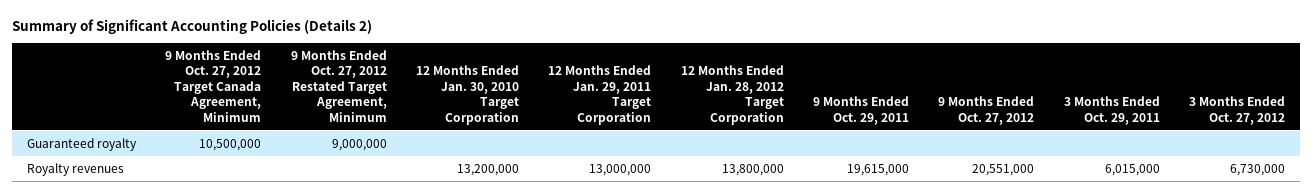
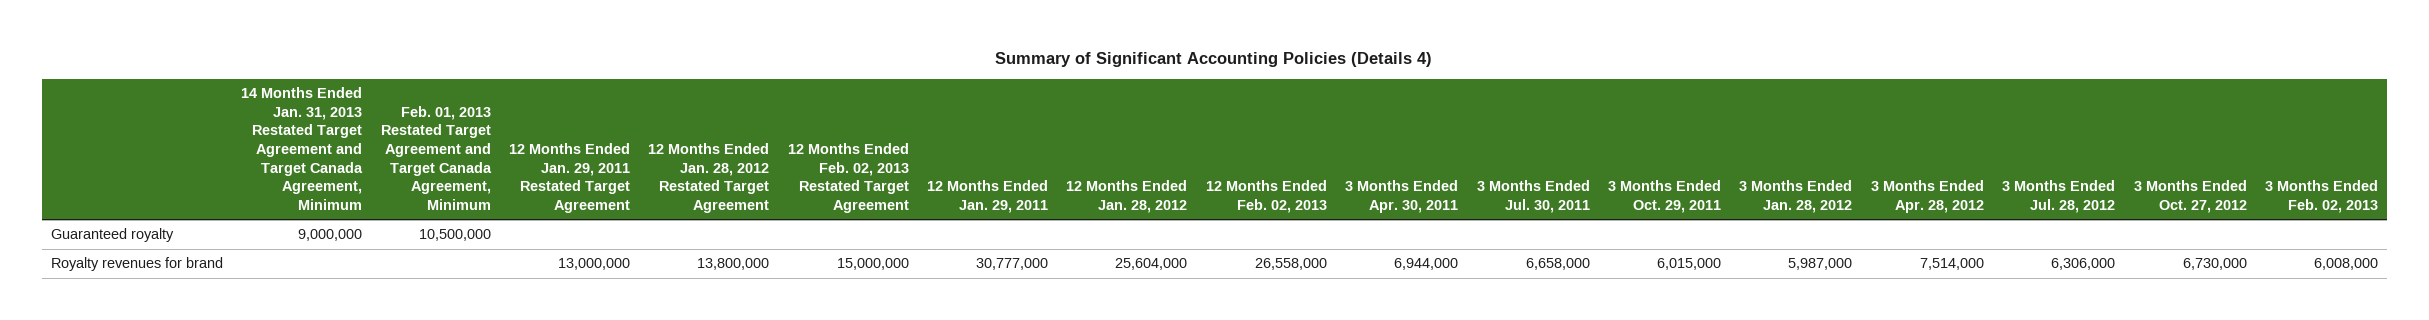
- Summary of Significant Accounting Policies (Details 2)
+ Summary of Significant Accounting Policies (Details 4)
- | 9 Months Ended Oct. 27, 2012 Target Canada Agreement, Minimum | 9 Months Ended Oct. 27, 2012 Restated Target Agreement, Minimum | 12 Months Ended Jan. 30, 2010 Target Corporation | 12 Months Ended Jan. 29, 2011 Target Corporation | 12 Months Ended Jan. 28, 2012 Target Corporation | 9 Months Ended Oct. 29, 2011 | 9 Months Ended Oct. 27, 2012 | 3 Months Ended Oct. 29, 2011 | 3 Months Ended Oct. 27, 2012
+ | 14 Months Ended Jan. 31, 2013 Restated Target Agreement and Target Canada Agreement, Minimum | Feb. 01, 2013 Restated Target Agreement and Target Canada Agreement, Minimum | 12 Months Ended Jan. 29, 2011 Restated Target Agreement | 12 Months Ended Jan. 28, 2012 Restated Target Agreement | 12 Months Ended Feb. 02, 2013 Restated Target Agreement | 12 Months Ended Jan. 29, 2011 | 12 Months Ended Jan. 28, 2012 | 12 Months Ended Feb. 02, 2013 | 3 Months Ended Apr. 30, 2011 | 3 Months Ended Jul. 30, 2011 | 3 Months Ended Oct. 29, 2011 | 3 Months Ended Jan. 28, 2012 | 3 Months Ended Apr. 28, 2012 | 3 Months Ended Jul. 28, 2012 | 3 Months Ended Oct. 27, 2012 | 3 Months Ended Feb. 02, 2013
- Royalty revenues | | | 13,200,000 | 13,000,000 | 13,800,000 | 19,615,000 | 20,551,000 | 6,015,000 | 6,730,000
+ Royalty revenues for brand | | | 13,000,000 | 13,800,000 | 15,000,000 | 30,777,000 | 25,604,000 | 26,558,000 | 6,944,000 | 6,658,000 | 6,015,000 | 5,987,000 | 7,514,000 | 6,306,000 | 6,730,000 | 6,008,000

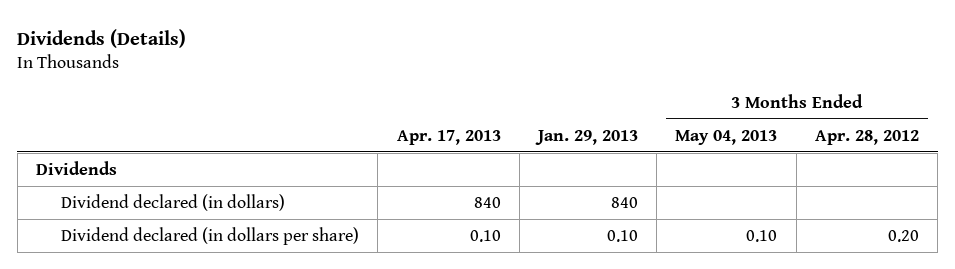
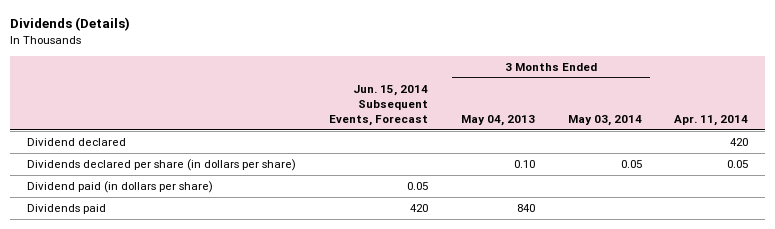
- | Apr. 17, 2013 | Jan. 29, 2013 | 3 Months Ended May 04, 2013 | 3 Months Ended Apr. 28, 2012
+ | Jun. 15, 2014 Subsequent Events, Forecast | 3 Months Ended May 04, 2013 | 3 Months Ended May 03, 2014 | Apr. 11, 2014
- Dividends
- Dividend declared (in dollars) | 840 | 840 | |
- Dividend declared (in dollars per share) | 0.10 | 0.10 | 0.10 | 0.20
+ Dividend declared | | | | 420
+ Dividends declared per share (in dollars per share) | | 0.10 | 0.05 | 0.05
+ Dividend paid (in dollars per share) | 0.05 | | |
+ Dividends paid | 420 | 840 | |

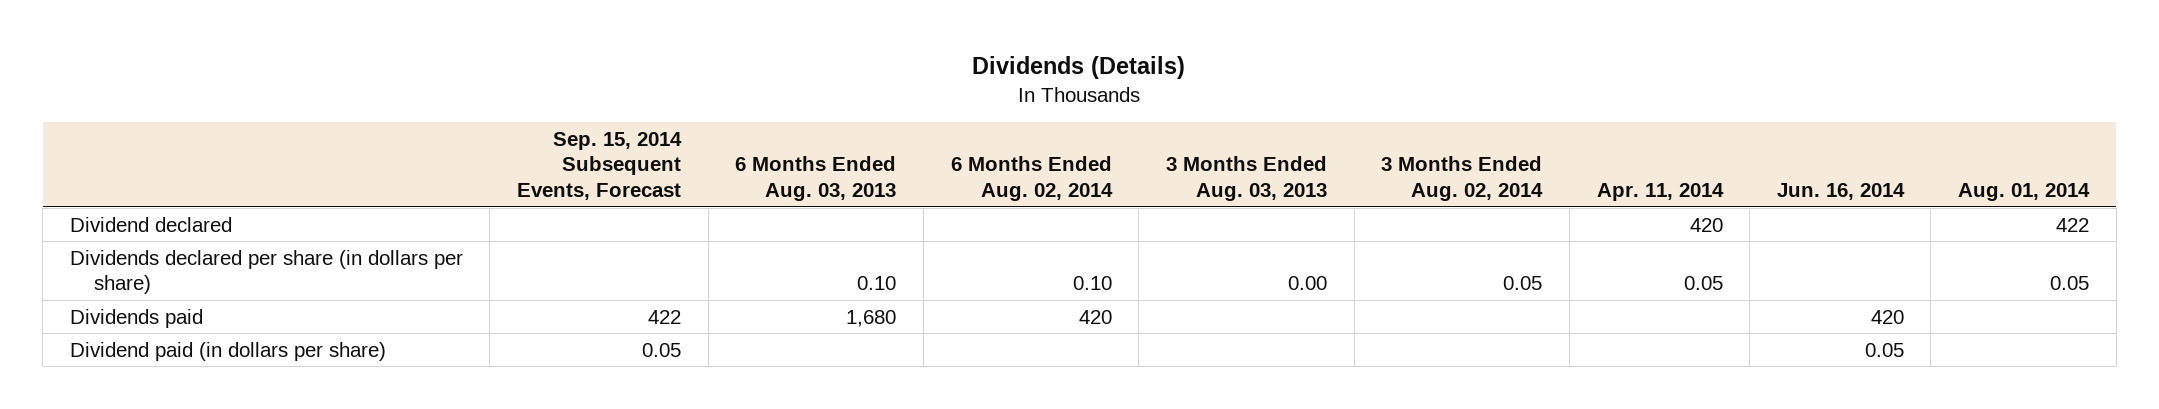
- | Jun. 15, 2014 Subsequent Events, Forecast | 3 Months Ended May 04, 2013 | 3 Months Ended May 03, 2014 | Apr. 11, 2014
+ | Sep. 15, 2014 Subsequent Events, Forecast | 6 Months Ended Aug. 03, 2013 | 6 Months Ended Aug. 02, 2014 | 3 Months Ended Aug. 03, 2013 | 3 Months Ended Aug. 02, 2014 | Apr. 11, 2014 | Jun. 16, 2014 | Aug. 01, 2014
moved down: Dividend paid (in dollars per share) | 0.05 | | | | | | 0.05 |

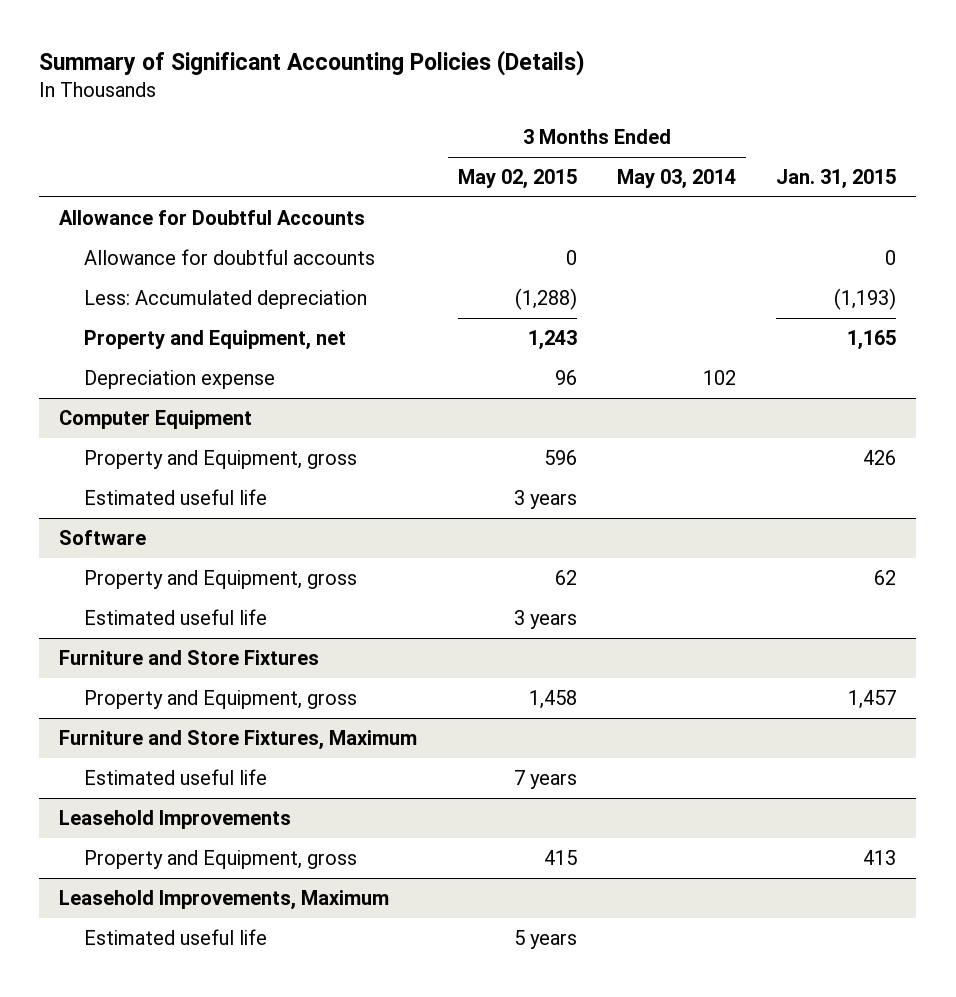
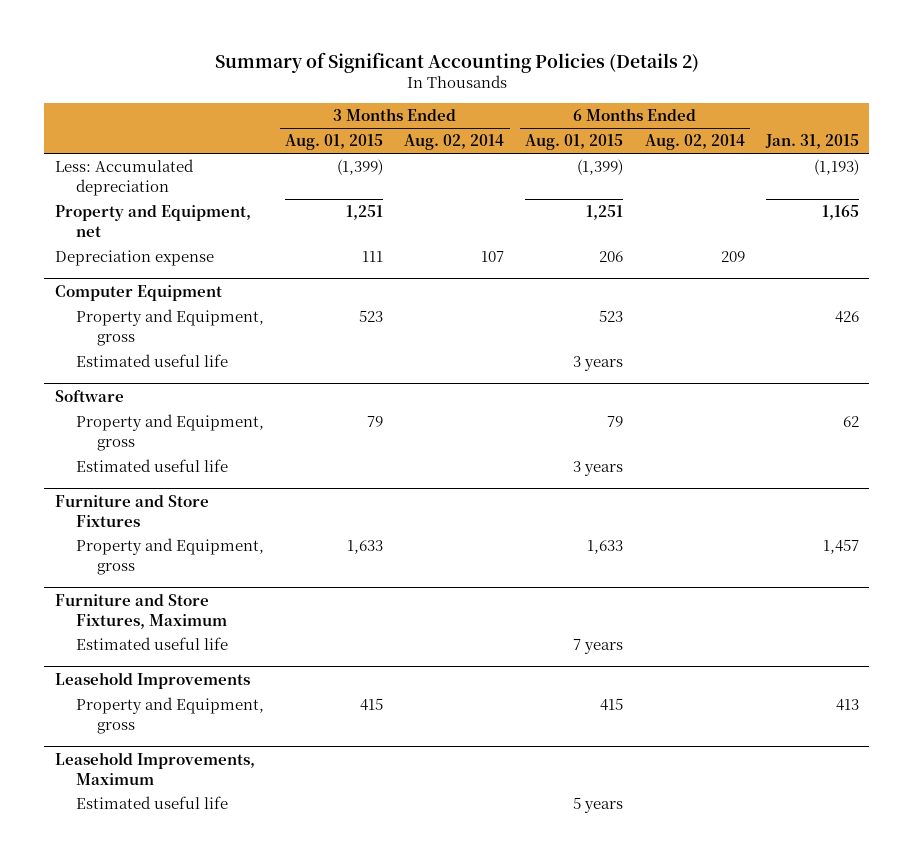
- Summary of Significant Accounting Policies (Details)
+ Summary of Significant Accounting Policies (Details 2)
- | 3 Months Ended May 02, 2015 | 3 Months Ended May 03, 2014 | Jan. 31, 2015
+ | 3 Months Ended Aug. 01, 2015 | 3 Months Ended Aug. 02, 2014 | 6 Months Ended Aug. 01, 2015 | 6 Months Ended Aug. 02, 2014 | Jan. 31, 2015
- Allowance for Doubtful Accounts
- Allowance for doubtful accounts | 0 | | 0

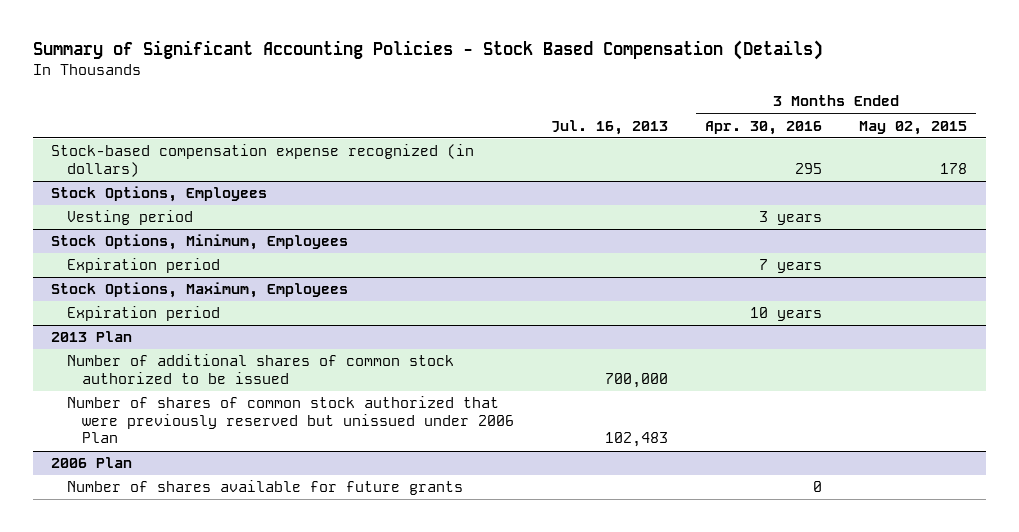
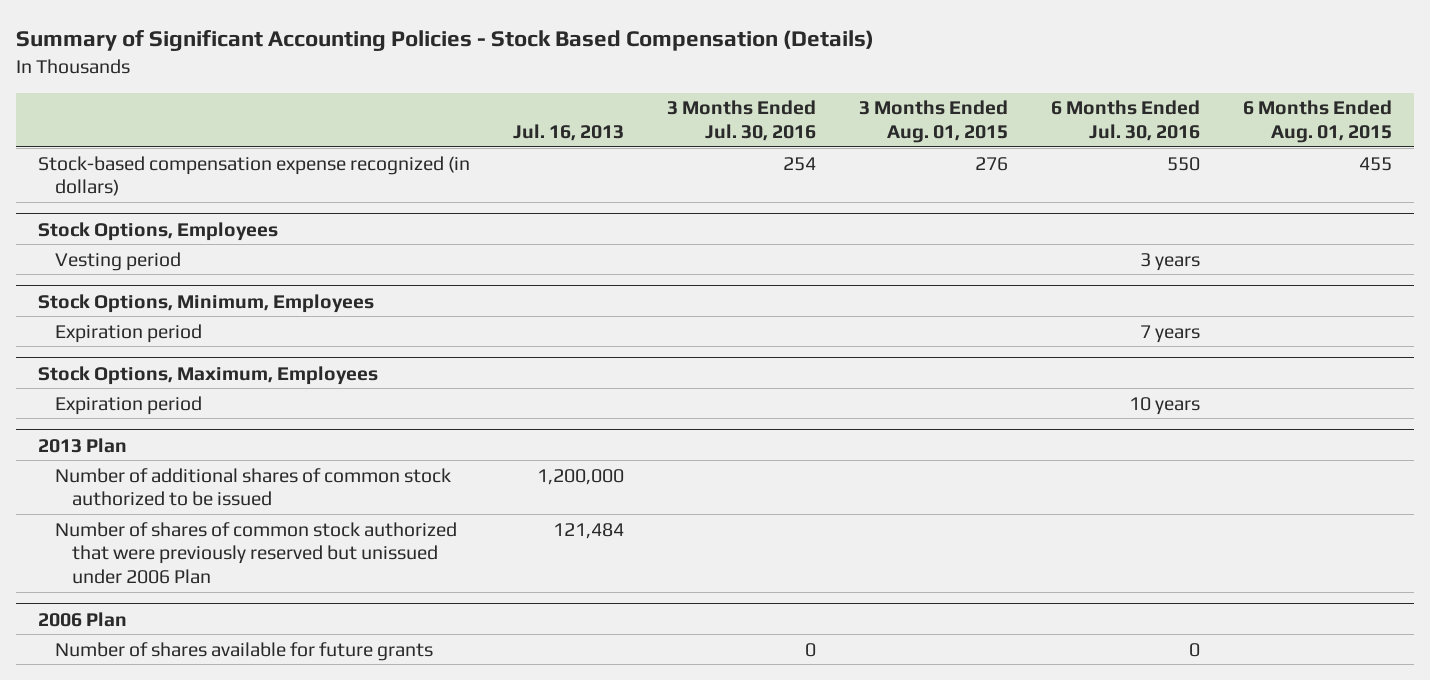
- | Jul. 16, 2013 | 3 Months Ended Apr. 30, 2016 | 3 Months Ended May 02, 2015
+ | Jul. 16, 2013 | 3 Months Ended Jul. 30, 2016 | 3 Months Ended Aug. 01, 2015 | 6 Months Ended Jul. 30, 2016 | 6 Months Ended Aug. 01, 2015
@ 2013 Plan
- Number of additional shares of common stock authorized to be issued | 700,000 | |
- Number of shares of common stock authorized that were previously reserved but unissued under 2006 Plan | 102,483 | |
+ Number of additional shares of common stock authorized to be issued | 1,200,000 | | | |
+ Number of shares of common stock authorized that were previously reserved but unissued under 2006 Plan | 121,484 | | | |

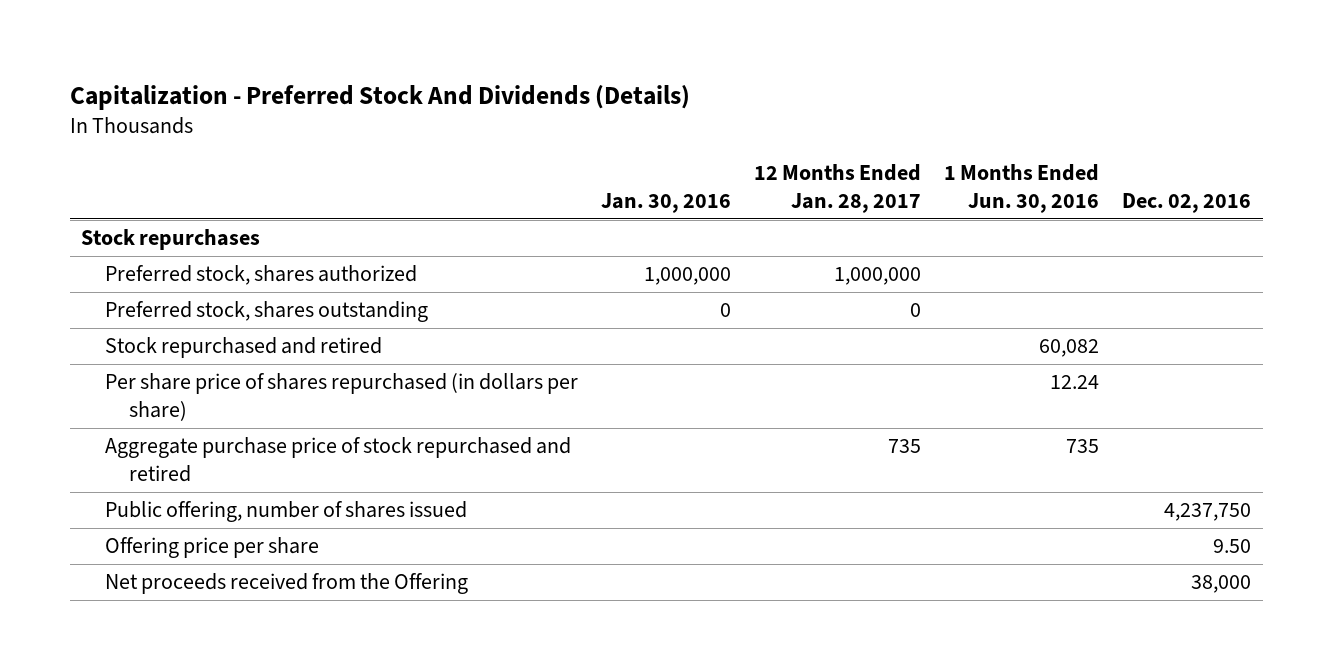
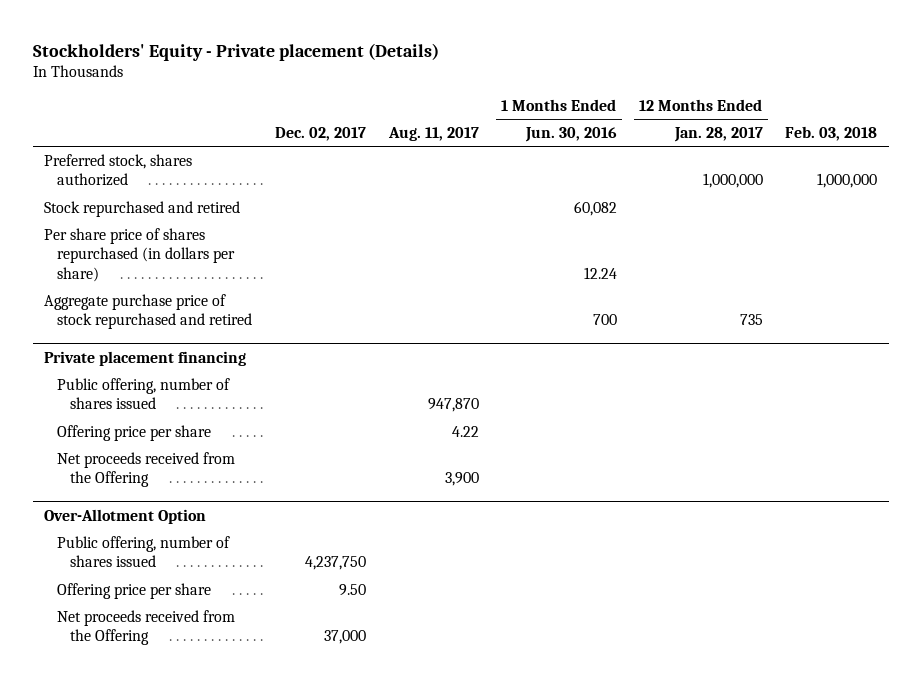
- Capitalization - Preferred Stock And Dividends (Details)
+ Stockholders' Equity - Private placement (Details)
- | Jan. 30, 2016 | 12 Months Ended Jan. 28, 2017 | 1 Months Ended Jun. 30, 2016 | Dec. 02, 2016
+ | Dec. 02, 2017 | Aug. 11, 2017 | 1 Months Ended Jun. 30, 2016 | 12 Months Ended Jan. 28, 2017 | Feb. 03, 2018
- Stock repurchases
- Preferred stock, shares outstanding | 0 | 0 | |
- Aggregate purchase price of stock repurchased and retired | | 735 | 735 |
- Public offering, number of shares issued | | | | 4,237,750
- Offering price per share | | | | 9.50
- Net proceeds received from the Offering | | | | 38,000
+ Aggregate purchase price of stock repurchased and retired | | | 700 | 735 |
+ Private placement financing
+ Public offering, number of shares issued | | 947,870 | | |
+ Offering price per share | | 4.22 | | |
+ Net proceeds received from the Offering | | 3,900 | | |
+ Over-Allotment Option
+ Public offering, number of shares issued | 4,237,750 | | | |
+ Offering price per share | 9.50 | | | |
+ Net proceeds received from the Offering | 37,000 | | | |

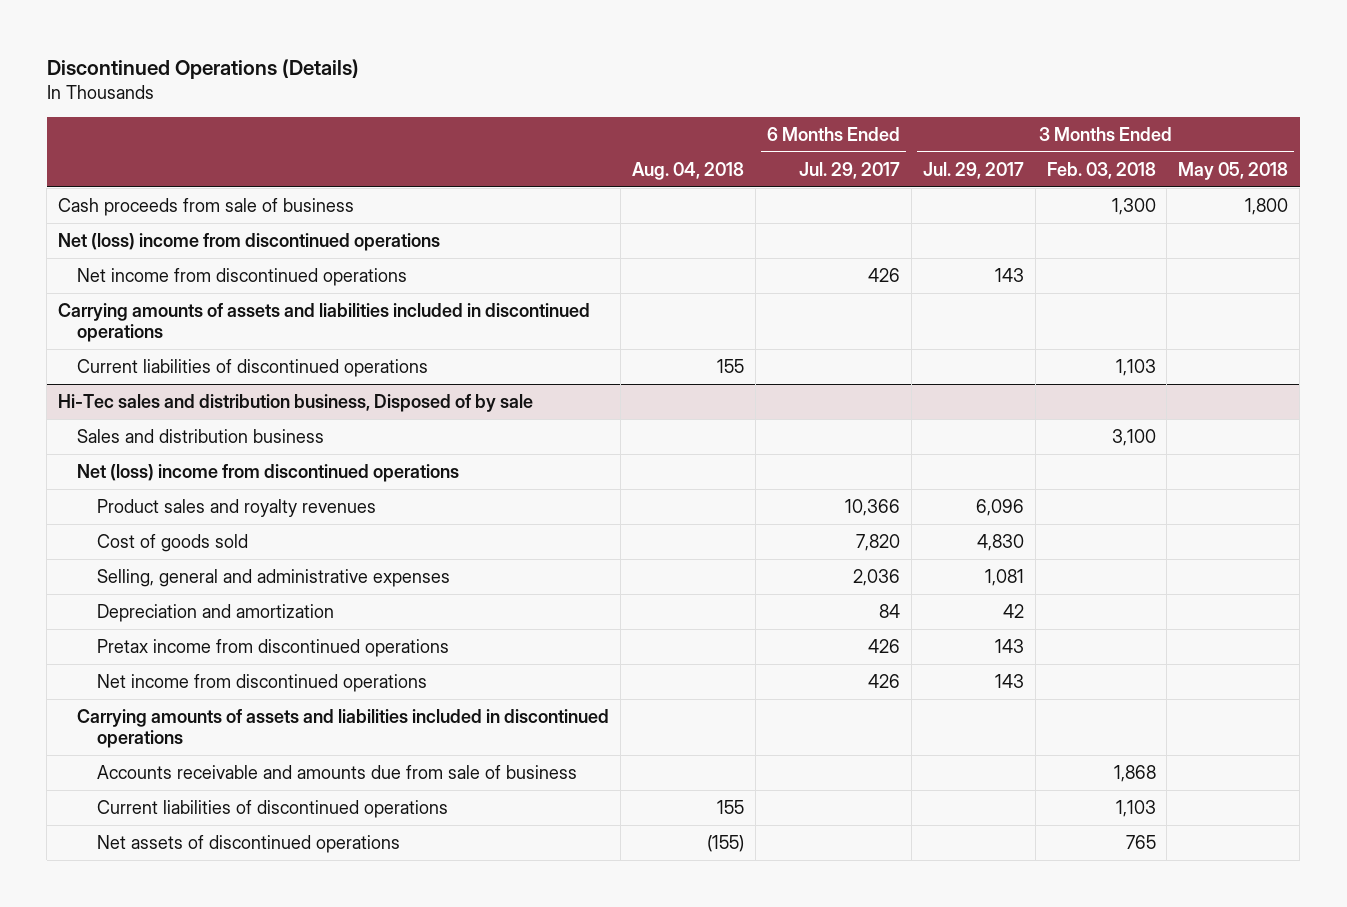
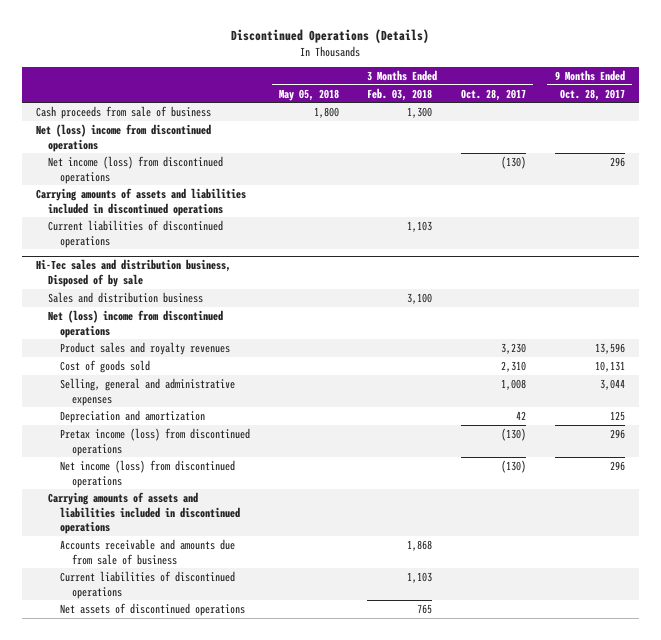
- | Aug. 04, 2018 | 6 Months Ended Jul. 29, 2017 | 3 Months Ended Jul. 29, 2017 | 3 Months Ended Feb. 03, 2018 | 3 Months Ended May 05, 2018
+ | 3 Months Ended May 05, 2018 | 3 Months Ended Feb. 03, 2018 | 3 Months Ended Oct. 28, 2017 | 9 Months Ended Oct. 28, 2017
- Net income from discontinued operations | | 426 | 143 | |
+ Net income (loss) from discontinued operations | | | (130) | 296
@ Hi-Tec sales and distribution business, Disposed of by sale
- Pretax income from discontinued operations | | 426 | 143 | |
- Net income from discontinued operations | | 426 | 143 | |
+ Pretax income (loss) from discontinued operations | | | (130) | 296
+ Net income (loss) from discontinued operations | | | (130) | 296

